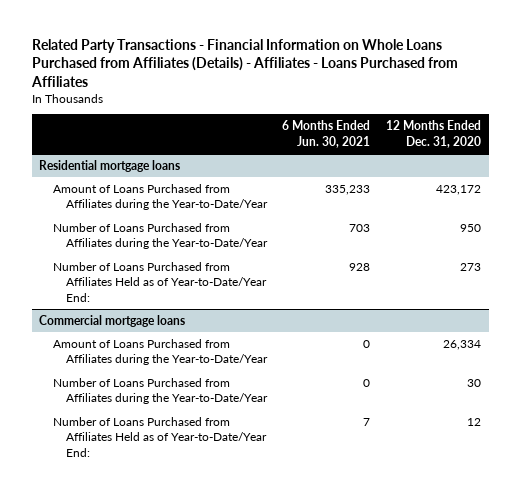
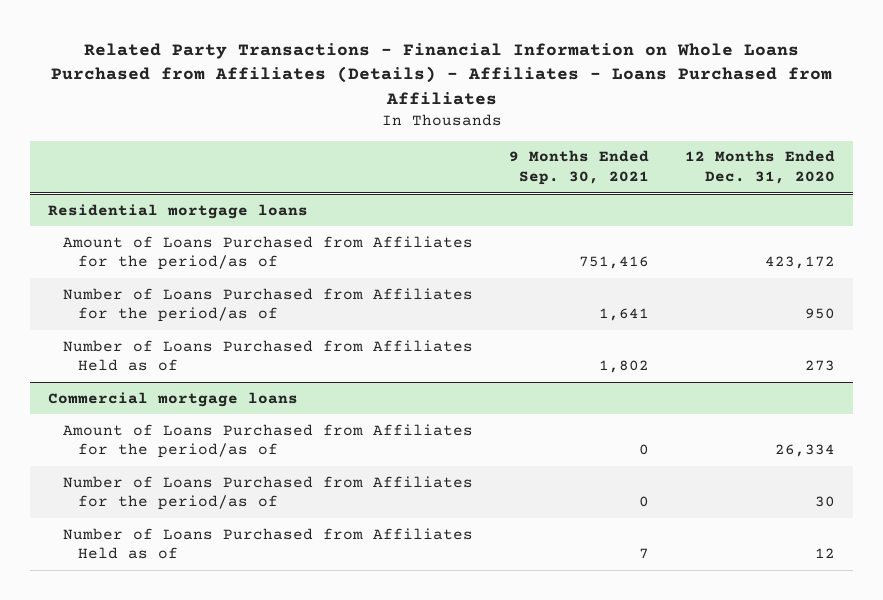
- | 6 Months Ended Jun. 30, 2021 | 12 Months Ended Dec. 31, 2020
+ | 9 Months Ended Sep. 30, 2021 | 12 Months Ended Dec. 31, 2020
@ Residential mortgage loans
- Amount of Loans Purchased from Affiliates during the Year-to-Date/Year | 335,233 | 423,172
- Number of Loans Purchased from Affiliates during the Year-to-Date/Year | 703 | 950
- Number of Loans Purchased from Affiliates Held as of Year-to-Date/Year End: | 928 | 273
+ Amount of Loans Purchased from Affiliates for the period/as of | 751,416 | 423,172
+ Number of Loans Purchased from Affiliates for the period/as of | 1,641 | 950
+ Number of Loans Purchased from Affiliates Held as of | 1,802 | 273
@ Commercial mortgage loans
- Amount of Loans Purchased from Affiliates during the Year-to-Date/Year | 0 | 26,334
- Number of Loans Purchased from Affiliates during the Year-to-Date/Year | 0 | 30
- Number of Loans Purchased from Affiliates Held as of Year-to-Date/Year End: | 7 | 12
+ Amount of Loans Purchased from Affiliates for the period/as of | 0 | 26,334
+ Number of Loans Purchased from Affiliates for the period/as of | 0 | 30
+ Number of Loans Purchased from Affiliates Held as of | 7 | 12

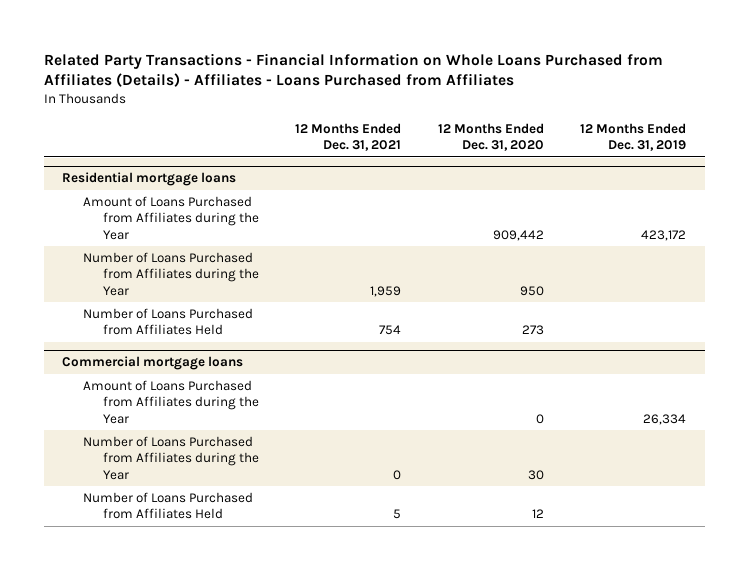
- | 9 Months Ended Sep. 30, 2021 | 12 Months Ended Dec. 31, 2020
+ | 12 Months Ended Dec. 31, 2021 | 12 Months Ended Dec. 31, 2020 | 12 Months Ended Dec. 31, 2019
@ Residential mortgage loans
- Amount of Loans Purchased from Affiliates for the period/as of | 751,416 | 423,172
- Number of Loans Purchased from Affiliates for the period/as of | 1,641 | 950
- Number of Loans Purchased from Affiliates Held as of | 1,802 | 273
+ Amount of Loans Purchased from Affiliates during the Year | | 909,442 | 423,172
+ Number of Loans Purchased from Affiliates during the Year | 1,959 | 950 |
+ Number of Loans Purchased from Affiliates Held | 754 | 273 |
@ Commercial mortgage loans
- Amount of Loans Purchased from Affiliates for the period/as of | 0 | 26,334
- Number of Loans Purchased from Affiliates for the period/as of | 0 | 30
- Number of Loans Purchased from Affiliates Held as of | 7 | 12
+ Amount of Loans Purchased from Affiliates during the Year | | 0 | 26,334
+ Number of Loans Purchased from Affiliates during the Year | 0 | 30 |
+ Number of Loans Purchased from Affiliates Held | 5 | 12 |

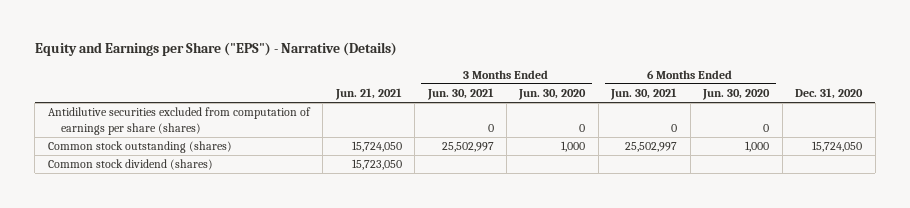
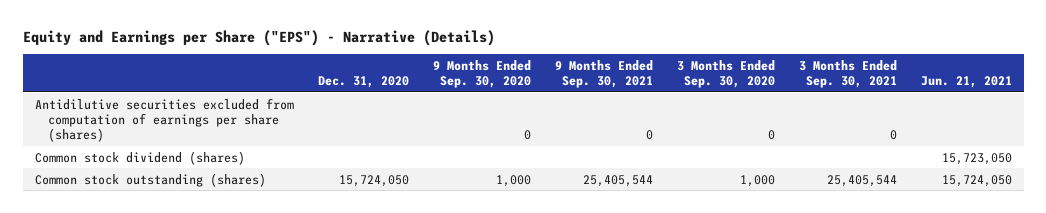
- | Jun. 21, 2021 | 3 Months Ended Jun. 30, 2021 | 3 Months Ended Jun. 30, 2020 | 6 Months Ended Jun. 30, 2021 | 6 Months Ended Jun. 30, 2020 | Dec. 31, 2020
+ | Dec. 31, 2020 | 9 Months Ended Sep. 30, 2020 | 9 Months Ended Sep. 30, 2021 | 3 Months Ended Sep. 30, 2020 | 3 Months Ended Sep. 30, 2021 | Jun. 21, 2021
moved down: Common stock outstanding (shares) | 15,724,050 | 1,000 | 25,405,544 | 1,000 | 25,405,544 | 15,724,050

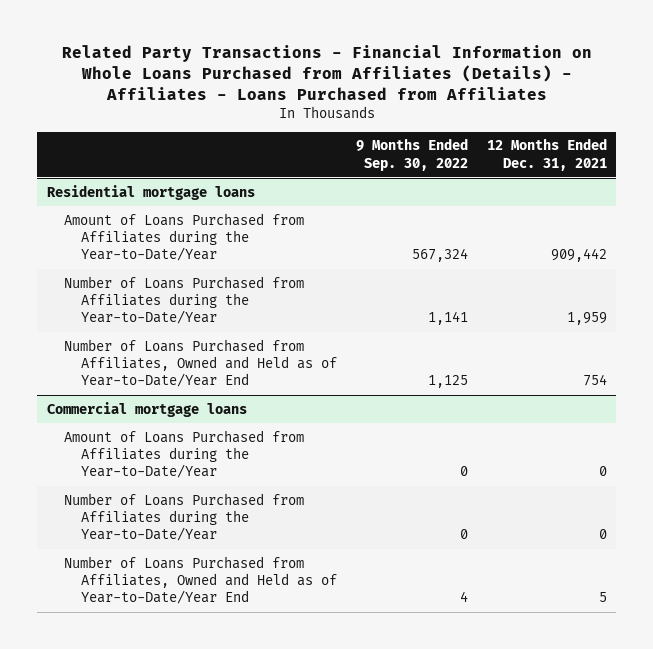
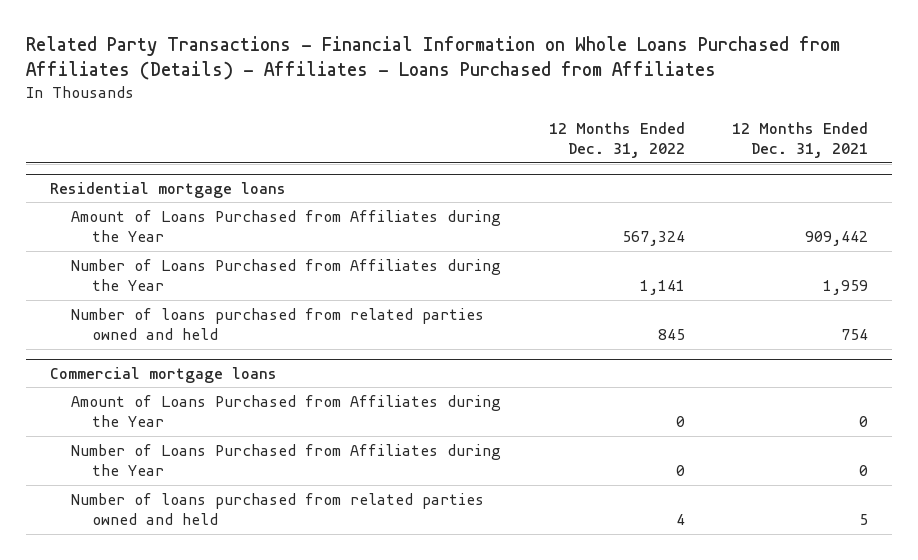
- | 9 Months Ended Sep. 30, 2022 | 12 Months Ended Dec. 31, 2021
+ | 12 Months Ended Dec. 31, 2022 | 12 Months Ended Dec. 31, 2021
@ Residential mortgage loans
- Amount of Loans Purchased from Affiliates during the Year-to-Date/Year | 567,324 | 909,442
- Number of Loans Purchased from Affiliates during the Year-to-Date/Year | 1,141 | 1,959
- Number of Loans Purchased from Affiliates, Owned and Held as of Year-to-Date/Year End | 1,125 | 754
+ Amount of Loans Purchased from Affiliates during the Year | 567,324 | 909,442
+ Number of Loans Purchased from Affiliates during the Year | 1,141 | 1,959
+ Number of loans purchased from related parties owned and held | 845 | 754
@ Commercial mortgage loans
- Amount of Loans Purchased from Affiliates during the Year-to-Date/Year | 0 | 0
- Number of Loans Purchased from Affiliates during the Year-to-Date/Year | 0 | 0
- Number of Loans Purchased from Affiliates, Owned and Held as of Year-to-Date/Year End | 4 | 5
+ Amount of Loans Purchased from Affiliates during the Year | 0 | 0
+ Number of Loans Purchased from Affiliates during the Year | 0 | 0
+ Number of loans purchased from related parties owned and held | 4 | 5

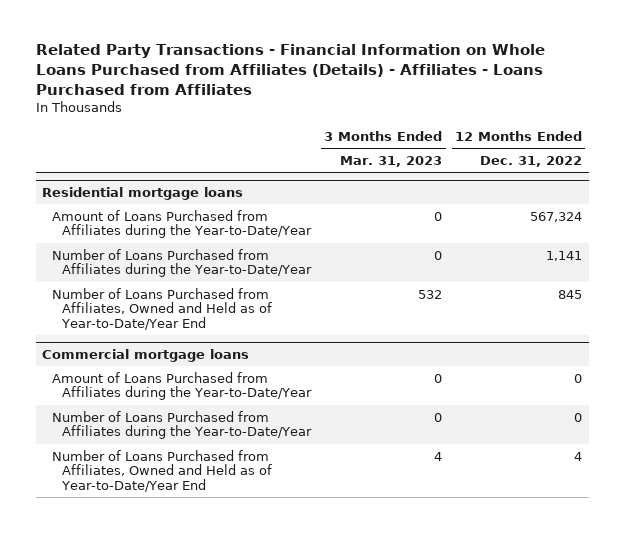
- | 12 Months Ended Dec. 31, 2022 | 12 Months Ended Dec. 31, 2021
+ | 3 Months Ended Mar. 31, 2023 | 12 Months Ended Dec. 31, 2022
@ Residential mortgage loans
- Amount of Loans Purchased from Affiliates during the Year | 567,324 | 909,442
- Number of Loans Purchased from Affiliates during the Year | 1,141 | 1,959
- Number of loans purchased from related parties owned and held | 845 | 754
+ Amount of Loans Purchased from Affiliates during the Year-to-Date/Year | 0 | 567,324
+ Number of Loans Purchased from Affiliates during the Year-to-Date/Year | 0 | 1,141
+ Number of Loans Purchased from Affiliates, Owned and Held as of Year-to-Date/Year End | 532 | 845
@ Commercial mortgage loans
- Amount of Loans Purchased from Affiliates during the Year | 0 | 0
- Number of Loans Purchased from Affiliates during the Year | 0 | 0
- Number of loans purchased from related parties owned and held | 4 | 5
+ Amount of Loans Purchased from Affiliates during the Year-to-Date/Year | 0 | 0
+ Number of Loans Purchased from Affiliates during the Year-to-Date/Year | 0 | 0
+ Number of Loans Purchased from Affiliates, Owned and Held as of Year-to-Date/Year End | 4 | 4

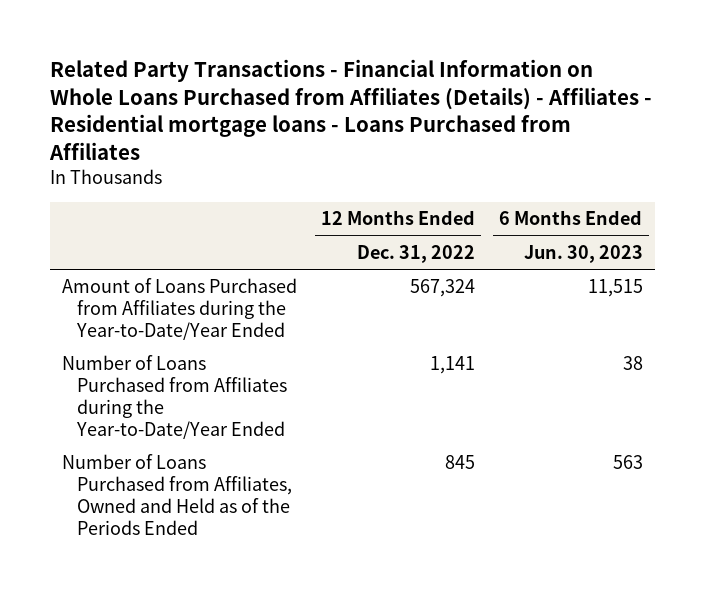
- Related Party Transactions - Financial Information on Whole Loans Purchased from Affiliates (Details) - Affiliates - Loans Purchased from Affiliates
+ Related Party Transactions - Financial Information on Whole Loans Purchased from Affiliates (Details) - Affiliates - Residential mortgage loans - Loans Purchased from Affiliates
- | 3 Months Ended Mar. 31, 2023 | 12 Months Ended Dec. 31, 2022
+ | 12 Months Ended Dec. 31, 2022 | 6 Months Ended Jun. 30, 2023
- Residential mortgage loans
- Amount of Loans Purchased from Affiliates during the Year-to-Date/Year | 0 | 567,324
- Number of Loans Purchased from Affiliates during the Year-to-Date/Year | 0 | 1,141
- Number of Loans Purchased from Affiliates, Owned and Held as of Year-to-Date/Year End | 532 | 845
- Commercial mortgage loans
- Amount of Loans Purchased from Affiliates during the Year-to-Date/Year | 0 | 0
- Number of Loans Purchased from Affiliates during the Year-to-Date/Year | 0 | 0
- Number of Loans Purchased from Affiliates, Owned and Held as of Year-to-Date/Year End | 4 | 4
+ Amount of Loans Purchased from Affiliates during the Year-to-Date/Year Ended | 567,324 | 11,515
+ Number of Loans Purchased from Affiliates during the Year-to-Date/Year Ended | 1,141 | 38
+ Number of Loans Purchased from Affiliates, Owned and Held as of the Periods Ended | 845 | 563

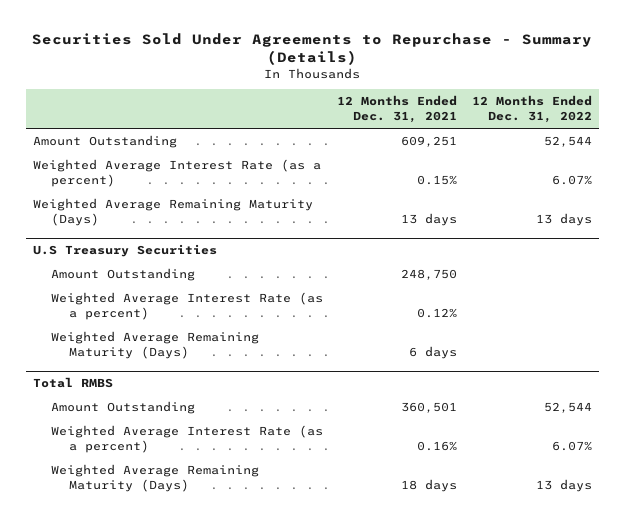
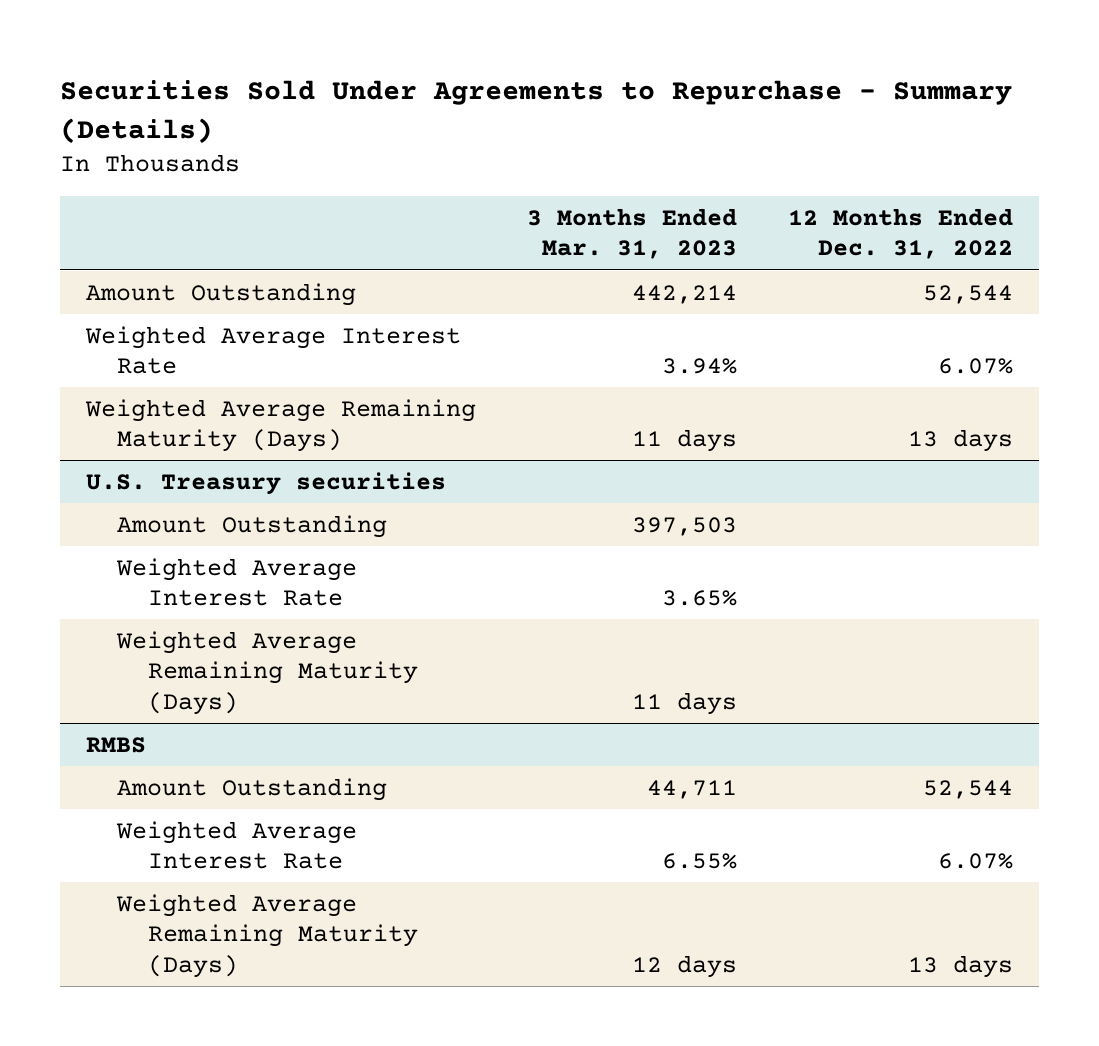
- | 12 Months Ended Dec. 31, 2021 | 12 Months Ended Dec. 31, 2022
+ | 3 Months Ended Mar. 31, 2023 | 12 Months Ended Dec. 31, 2022
- Weighted Average Interest Rate (as a percent) | 0.15% | 6.07%
+ Weighted Average Interest Rate | 3.94% | 6.07%
- U.S Treasury Securities
+ U.S. Treasury securities
- Weighted Average Interest Rate (as a percent) | 0.12% |
+ Weighted Average Interest Rate | 3.65% |
- Total RMBS
+ RMBS
- Weighted Average Interest Rate (as a percent) | 0.16% | 6.07%
+ Weighted Average Interest Rate | 6.55% | 6.07%

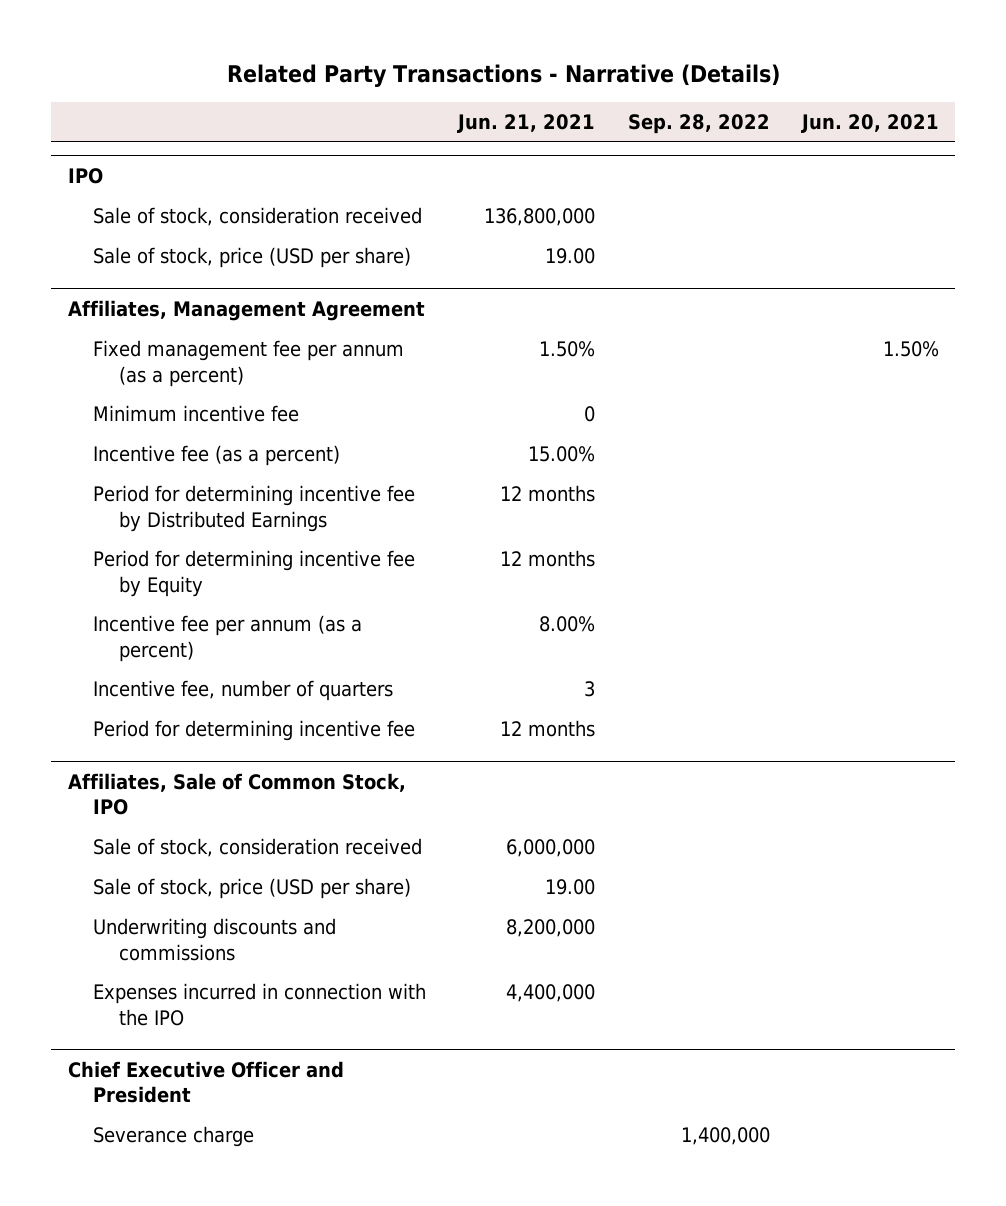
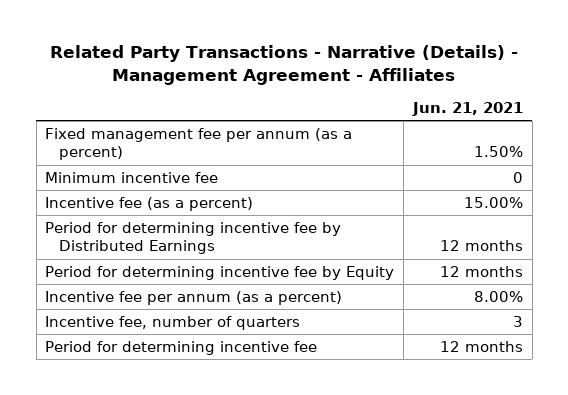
- Related Party Transactions - Narrative (Details)
+ Related Party Transactions - Narrative (Details) - Management Agreement - Affiliates
- | Jun. 21, 2021 | Sep. 28, 2022 | Jun. 20, 2021
+ | Jun. 21, 2021
- IPO
- Sale of stock, consideration received | 136,800,000 | |
- Sale of stock, price (USD per share) | 19.00 | |
- Affiliates, Management Agreement
- Affiliates, Sale of Common Stock, IPO
- Sale of stock, consideration received | 6,000,000 | |
- Sale of stock, price (USD per share) | 19.00 | |
- Underwriting discounts and commissions | 8,200,000 | |
- Expenses incurred in connection with the IPO | 4,400,000 | |
- Chief Executive Officer and President
- Severance charge | | 1,400,000 |

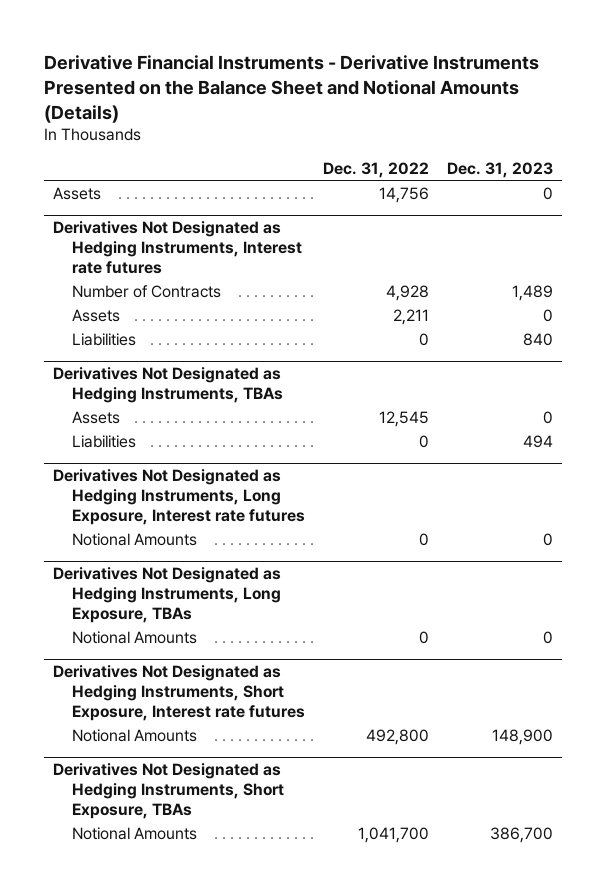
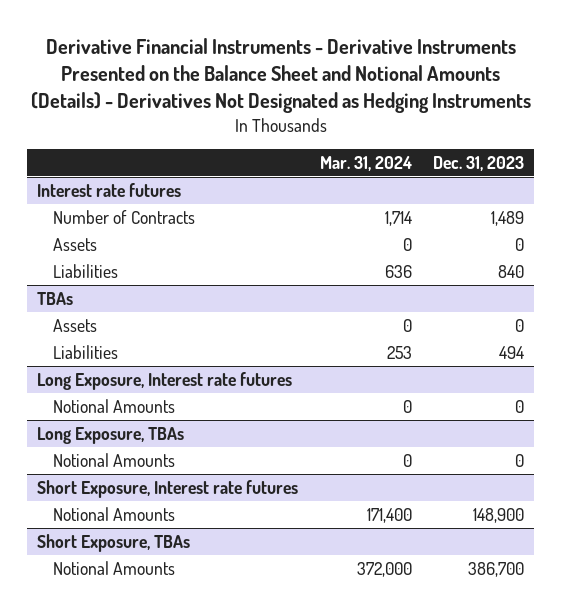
- Derivative Financial Instruments - Derivative Instruments Presented on the Balance Sheet and Notional Amounts (Details)
+ Derivative Financial Instruments - Derivative Instruments Presented on the Balance Sheet and Notional Amounts (Details) - Derivatives Not Designated as Hedging Instruments
- | Dec. 31, 2022 | Dec. 31, 2023
+ | Mar. 31, 2024 | Dec. 31, 2023
- Assets | 14,756 | 0
- Derivatives Not Designated as Hedging Instruments, Interest rate futures
+ Interest rate futures
- Derivatives Not Designated as Hedging Instruments, TBAs
+ TBAs
- Derivatives Not Designated as Hedging Instruments, Long Exposure, Interest rate futures
+ Long Exposure, Interest rate futures
- Derivatives Not Designated as Hedging Instruments, Long Exposure, TBAs
+ Long Exposure, TBAs
- Derivatives Not Designated as Hedging Instruments, Short Exposure, Interest rate futures
+ Short Exposure, Interest rate futures
- Derivatives Not Designated as Hedging Instruments, Short Exposure, TBAs
+ Short Exposure, TBAs

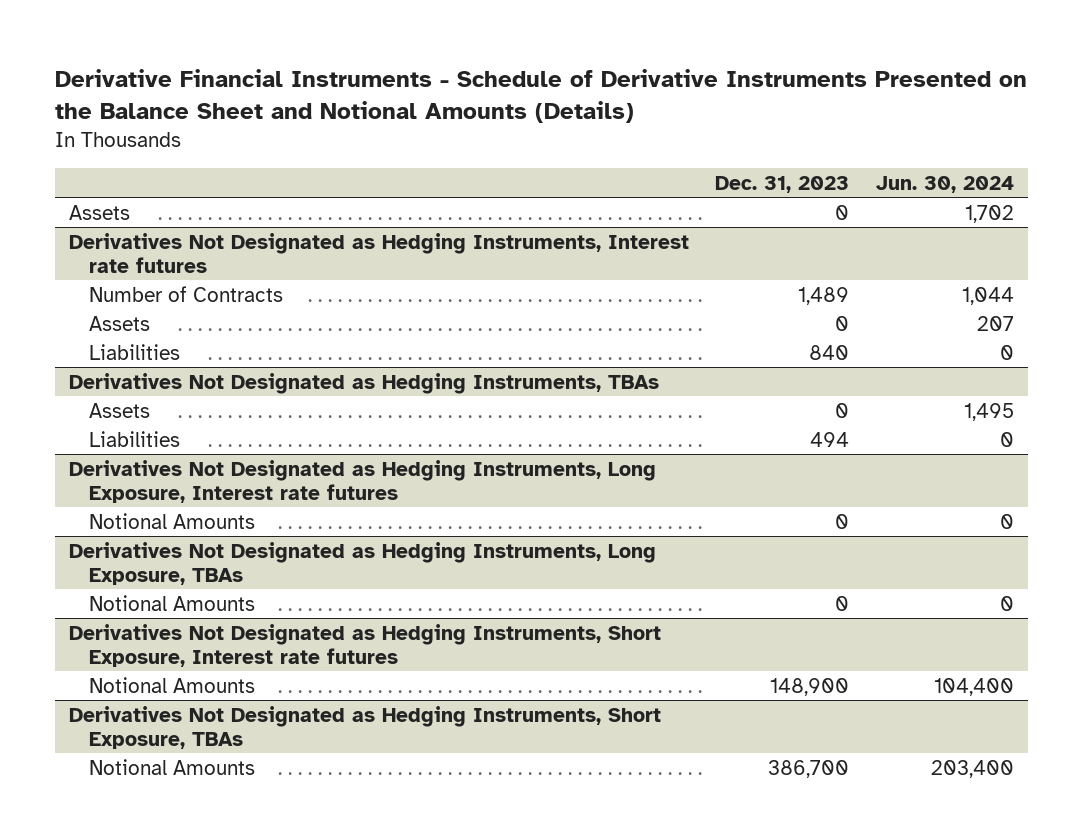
- Derivative Financial Instruments - Derivative Instruments Presented on the Balance Sheet and Notional Amounts (Details) - Derivatives Not Designated as Hedging Instruments
+ Derivative Financial Instruments - Schedule of Derivative Instruments Presented on the Balance Sheet and Notional Amounts (Details)
- | Mar. 31, 2024 | Dec. 31, 2023
+ | Dec. 31, 2023 | Jun. 30, 2024
- Interest rate futures
+ Assets | 0 | 1,702
+ Derivatives Not Designated as Hedging Instruments, Interest rate futures
- TBAs
+ Derivatives Not Designated as Hedging Instruments, TBAs
- Long Exposure, Interest rate futures
+ Derivatives Not Designated as Hedging Instruments, Long Exposure, Interest rate futures
- Long Exposure, TBAs
+ Derivatives Not Designated as Hedging Instruments, Long Exposure, TBAs
- Short Exposure, Interest rate futures
+ Derivatives Not Designated as Hedging Instruments, Short Exposure, Interest rate futures
- Short Exposure, TBAs
+ Derivatives Not Designated as Hedging Instruments, Short Exposure, TBAs

